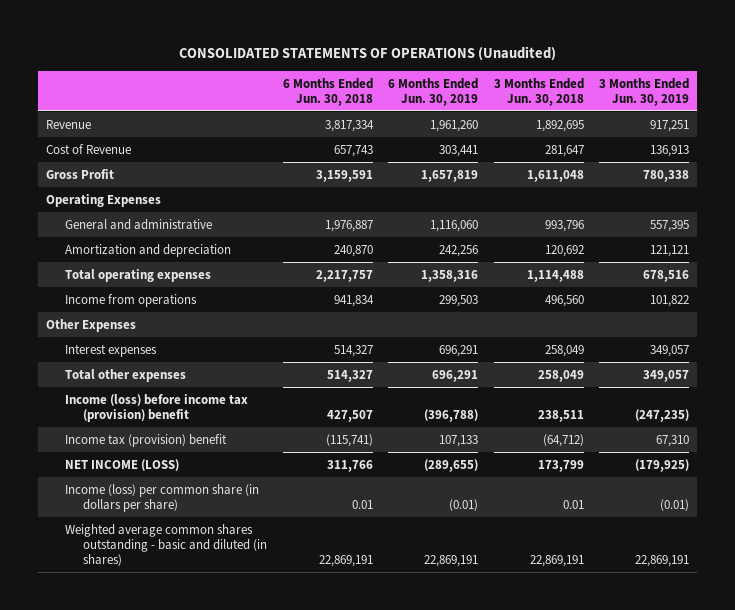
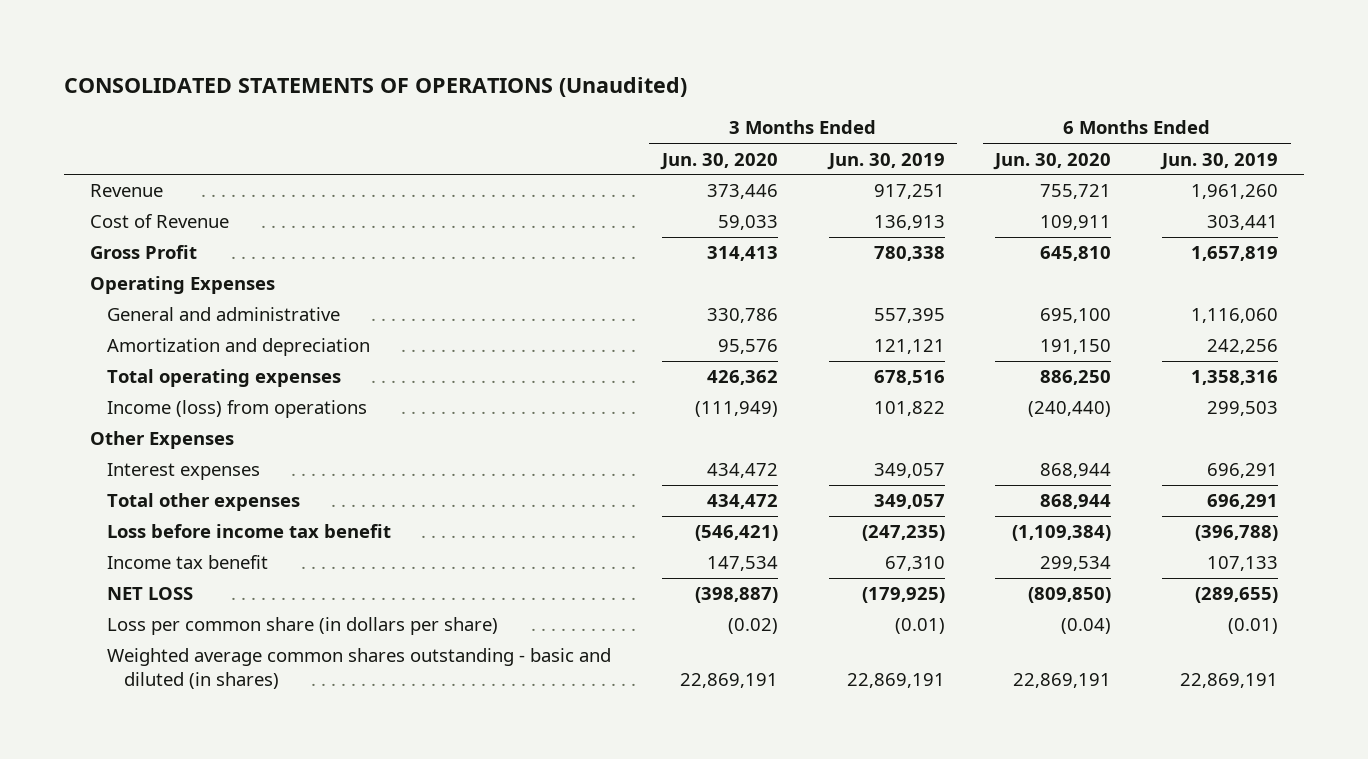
- | 6 Months Ended Jun. 30, 2018 | 6 Months Ended Jun. 30, 2019 | 3 Months Ended Jun. 30, 2018 | 3 Months Ended Jun. 30, 2019
+ | 3 Months Ended Jun. 30, 2020 | 3 Months Ended Jun. 30, 2019 | 6 Months Ended Jun. 30, 2020 | 6 Months Ended Jun. 30, 2019
- Income from operations | 941,834 | 299,503 | 496,560 | 101,822
+ Income (loss) from operations | (111,949) | 101,822 | (240,440) | 299,503
- Income (loss) before income tax (provision) benefit | 427,507 | (396,788) | 238,511 | (247,235)
- Income tax (provision) benefit | (115,741) | 107,133 | (64,712) | 67,310
- NET INCOME (LOSS) | 311,766 | (289,655) | 173,799 | (179,925)
- Income (loss) per common share (in dollars per share) | 0.01 | (0.01) | 0.01 | (0.01)
+ Loss before income tax benefit | (546,421) | (247,235) | (1,109,384) | (396,788)
+ Income tax benefit | 147,534 | 67,310 | 299,534 | 107,133
+ NET LOSS | (398,887) | (179,925) | (809,850) | (289,655)
+ Loss per common share (in dollars per share) | (0.02) | (0.01) | (0.04) | (0.01)

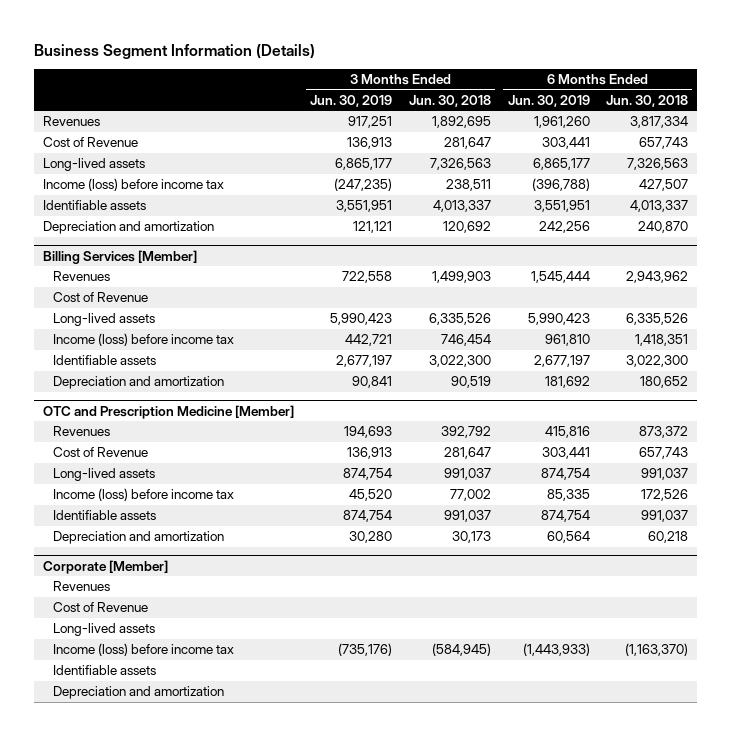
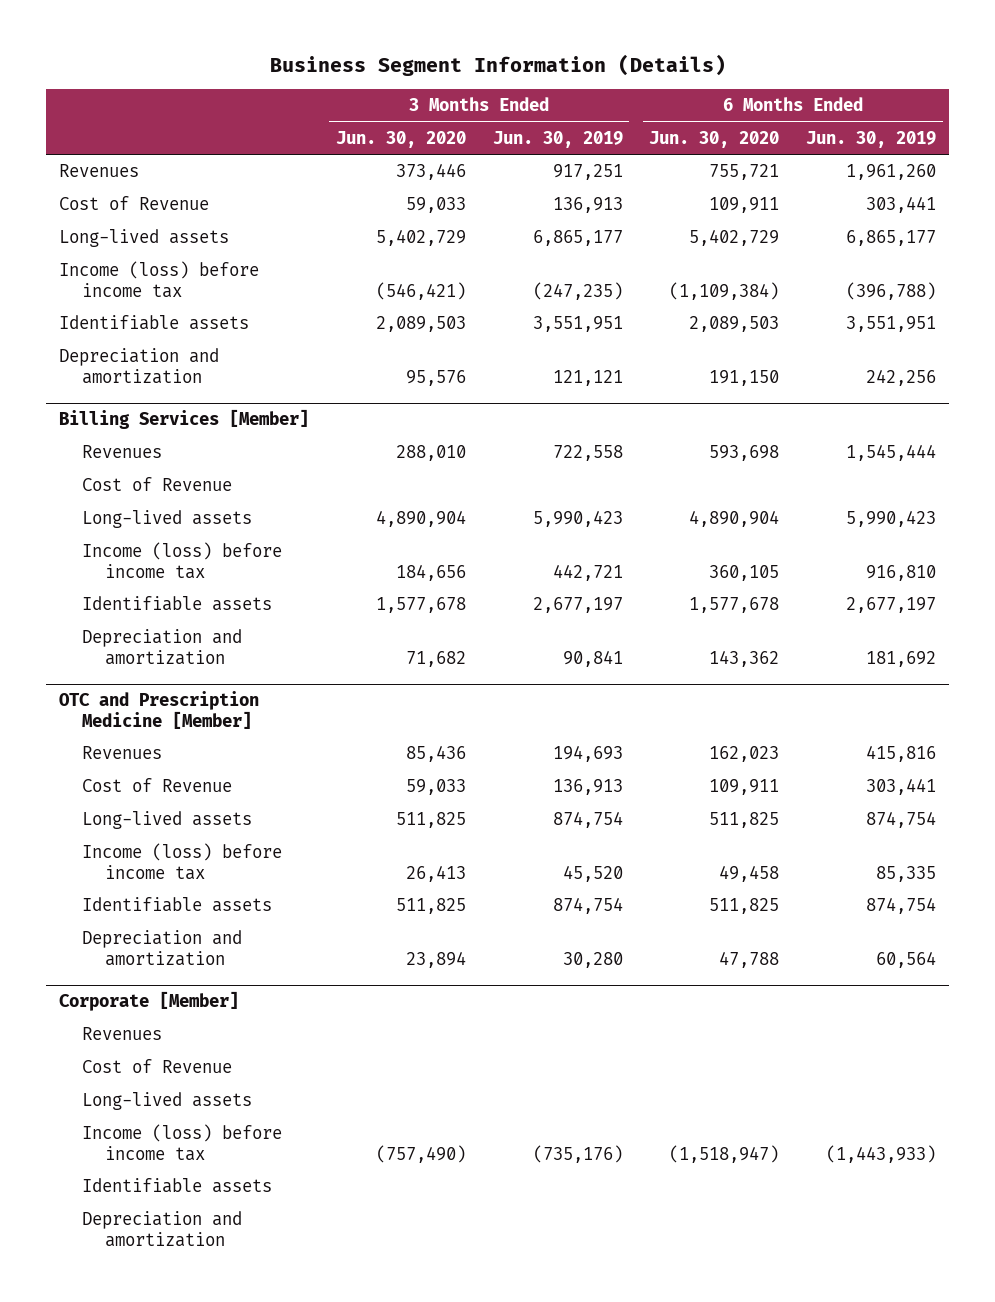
- | 3 Months Ended Jun. 30, 2019 | 3 Months Ended Jun. 30, 2018 | 6 Months Ended Jun. 30, 2019 | 6 Months Ended Jun. 30, 2018
+ | 3 Months Ended Jun. 30, 2020 | 3 Months Ended Jun. 30, 2019 | 6 Months Ended Jun. 30, 2020 | 6 Months Ended Jun. 30, 2019
@ Billing Services [Member]
- Income (loss) before income tax | 442,721 | 746,454 | 961,810 | 1,418,351
+ Income (loss) before income tax | 184,656 | 442,721 | 360,105 | 916,810

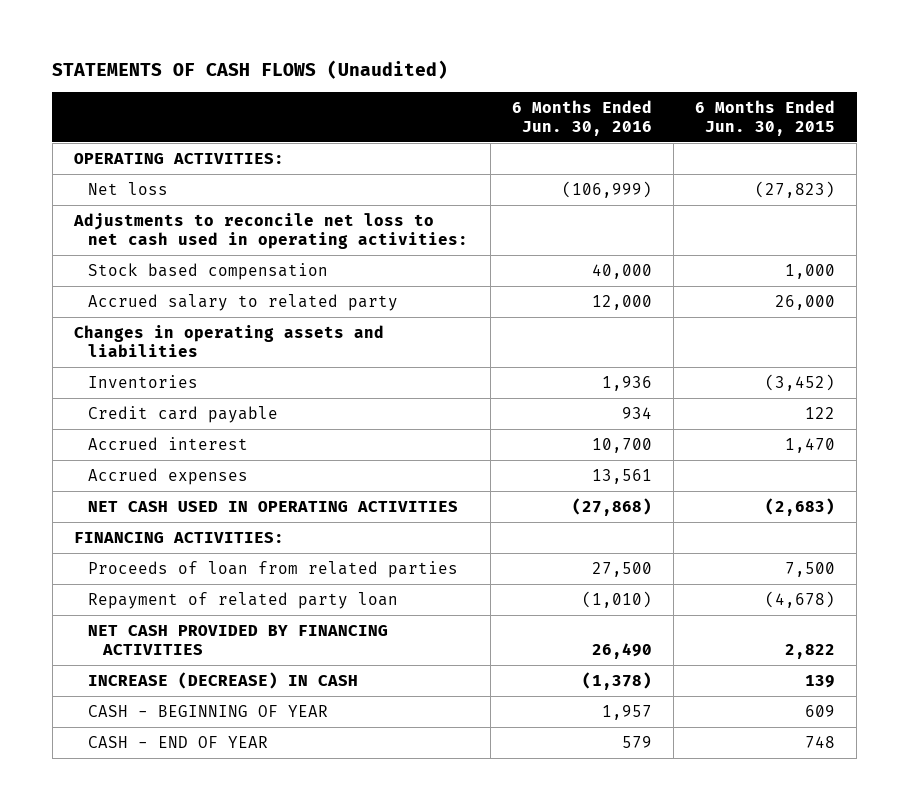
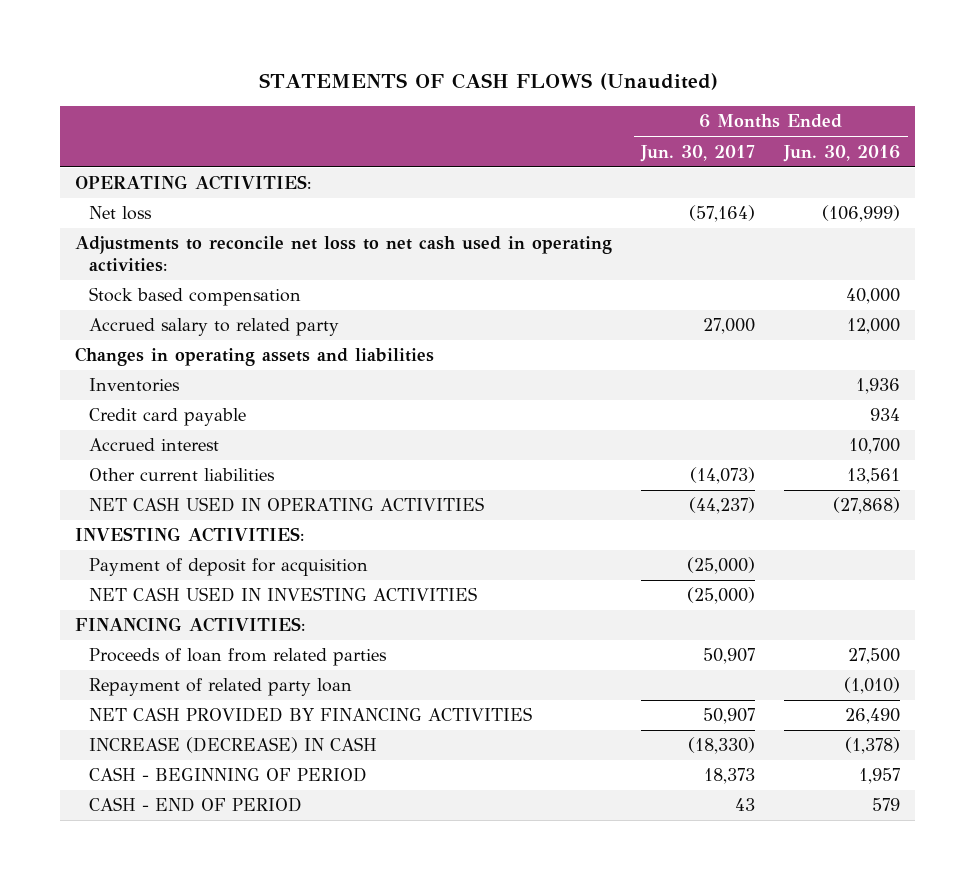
- | 6 Months Ended Jun. 30, 2016 | 6 Months Ended Jun. 30, 2015
+ | 6 Months Ended Jun. 30, 2017 | 6 Months Ended Jun. 30, 2016
- Accrued expenses | 13,561 |
+ Other current liabilities | (14,073) | 13,561
+ INVESTING ACTIVITIES:
+ Payment of deposit for acquisition | (25,000) |
+ NET CASH USED IN INVESTING ACTIVITIES | (25,000) |
- CASH - BEGINNING OF YEAR | 1,957 | 609
- CASH - END OF YEAR | 579 | 748
+ CASH - BEGINNING OF PERIOD | 18,373 | 1,957
+ CASH - END OF PERIOD | 43 | 579

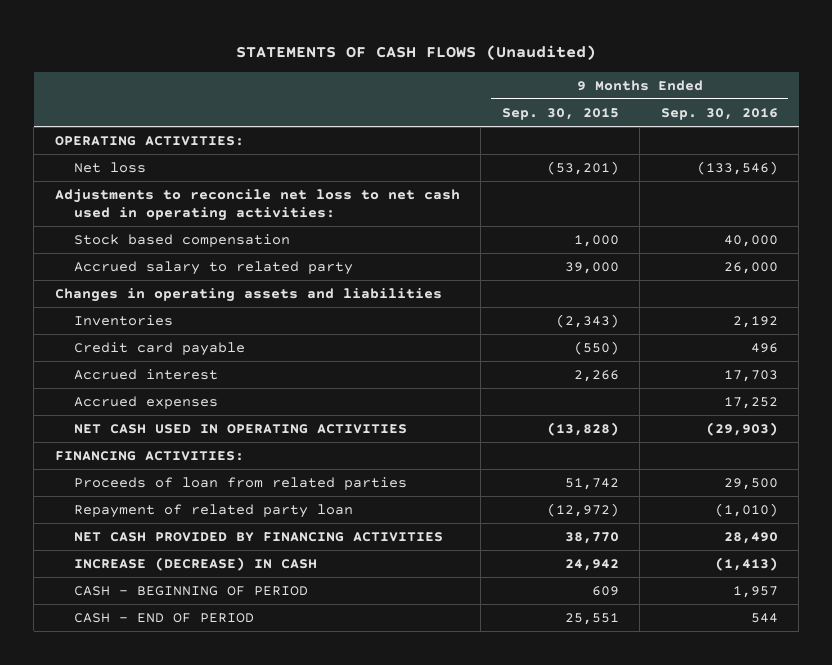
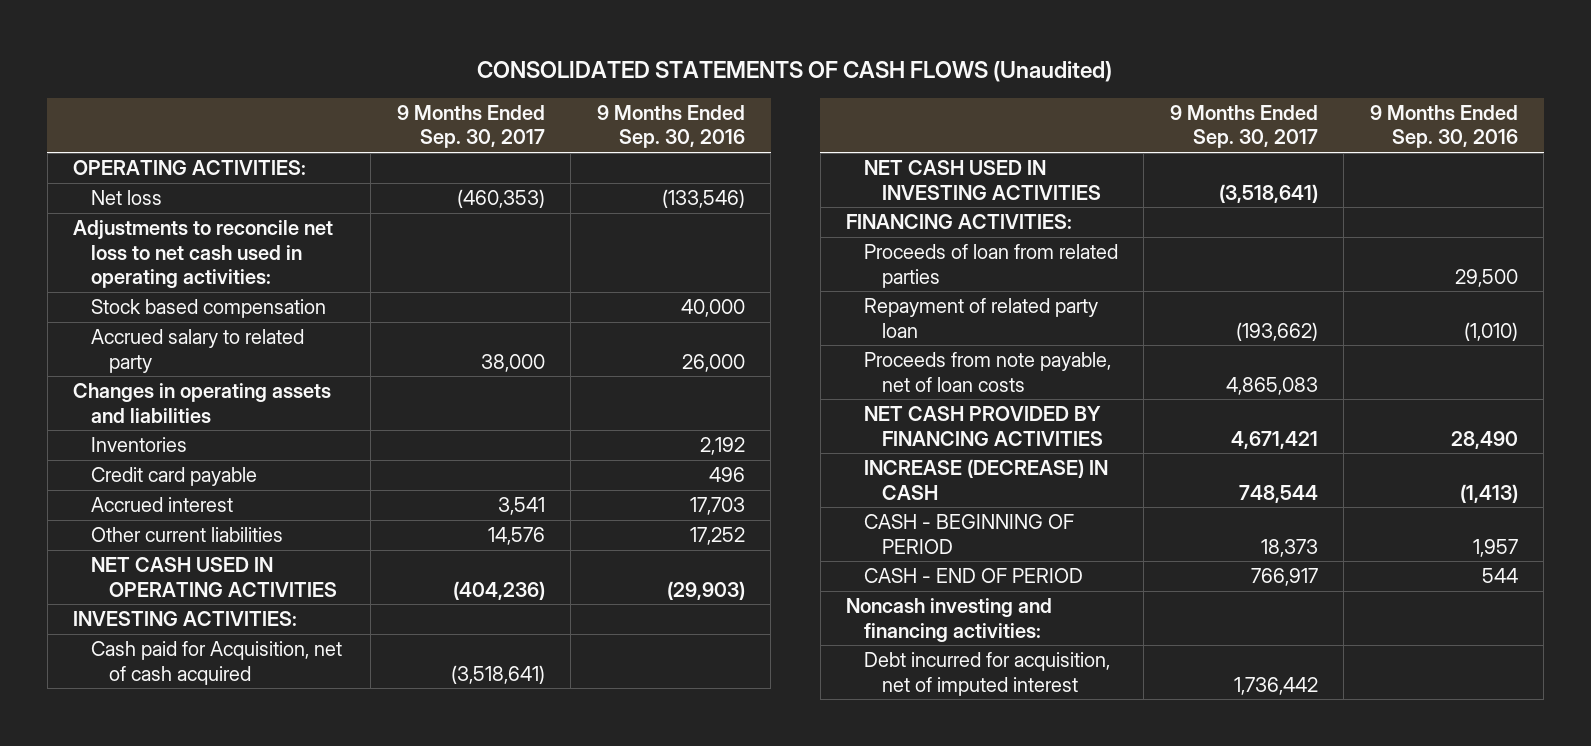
- STATEMENTS OF CASH FLOWS (Unaudited)
+ CONSOLIDATED STATEMENTS OF CASH FLOWS (Unaudited)
- | 9 Months Ended Sep. 30, 2015 | 9 Months Ended Sep. 30, 2016
+ | 9 Months Ended Sep. 30, 2017 | 9 Months Ended Sep. 30, 2016
- Accrued expenses | | 17,252
+ Other current liabilities | 14,576 | 17,252
+ INVESTING ACTIVITIES:
+ Cash paid for Acquisition, net of cash acquired | (3,518,641) |
+ NET CASH USED IN INVESTING ACTIVITIES | (3,518,641) |
+ Proceeds from note payable, net of loan costs | 4,865,083 |
+ Noncash investing and financing activities:
+ Debt incurred for acquisition, net of imputed interest | 1,736,442 |

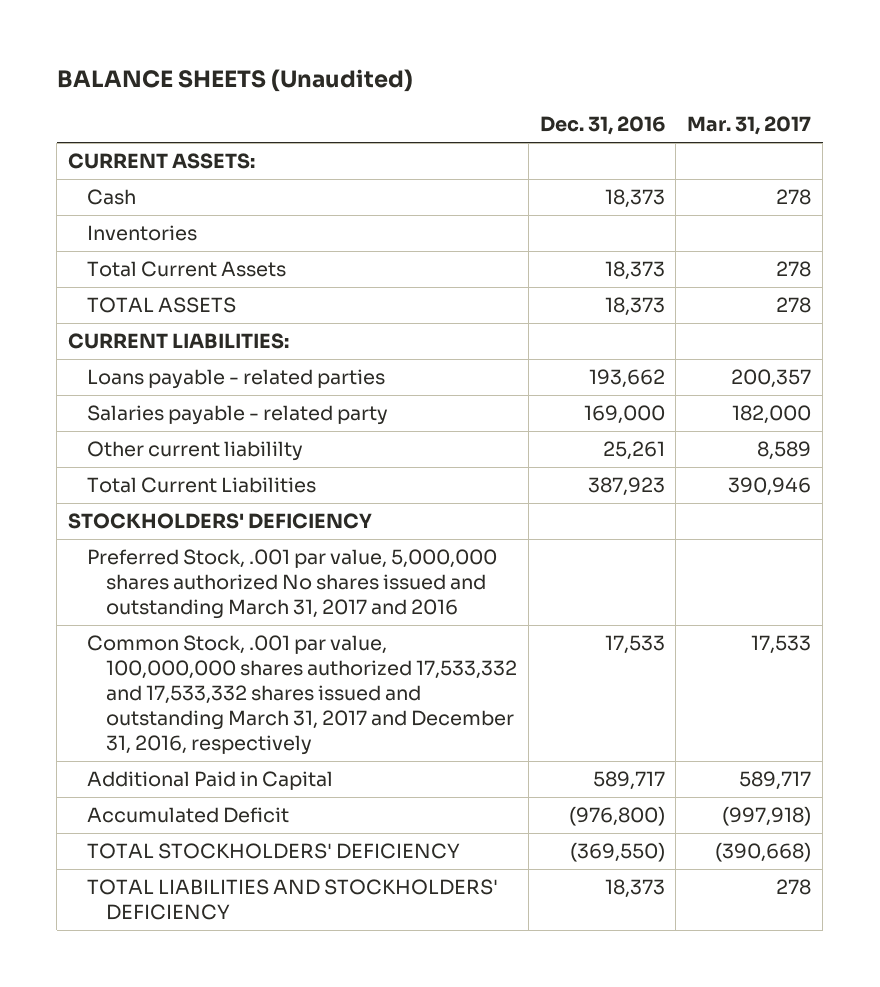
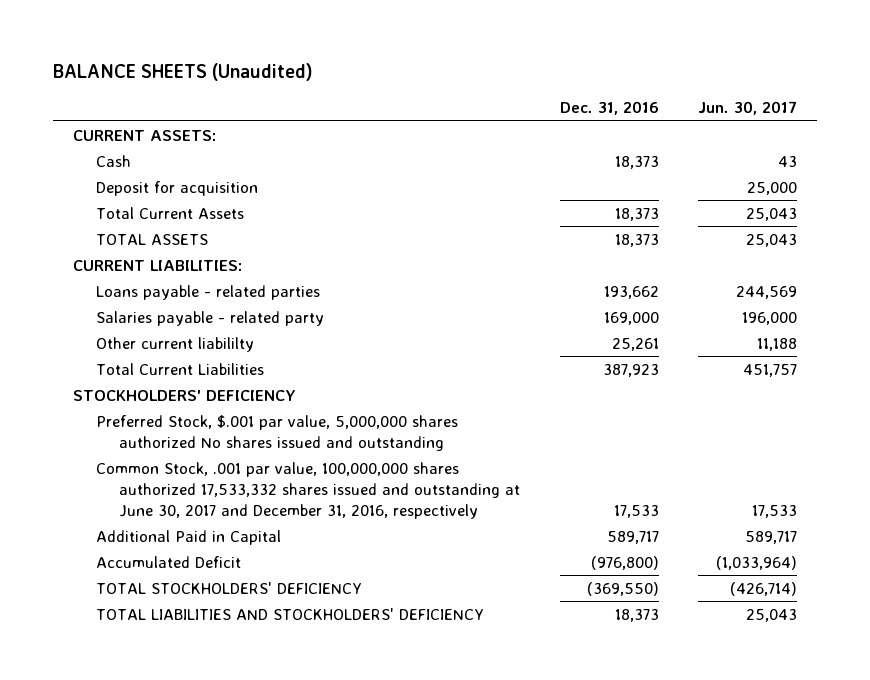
- | Dec. 31, 2016 | Mar. 31, 2017
+ | Dec. 31, 2016 | Jun. 30, 2017
- Inventories
+ Deposit for acquisition | | 25,000
- Preferred Stock, .001 par value, 5,000,000 shares authorized No shares issued and outstanding March 31, 2017 and 2016
- Common Stock, .001 par value, 100,000,000 shares authorized 17,533,332 and 17,533,332 shares issued and outstanding March 31, 2017 and December 31, 2016, respectively | 17,533 | 17,533
+ Preferred Stock, $.001 par value, 5,000,000 shares authorized No shares issued and outstanding
+ Common Stock, .001 par value, 100,000,000 shares authorized 17,533,332 shares issued and outstanding at June 30, 2017 and December 31, 2016, respectively | 17,533 | 17,533

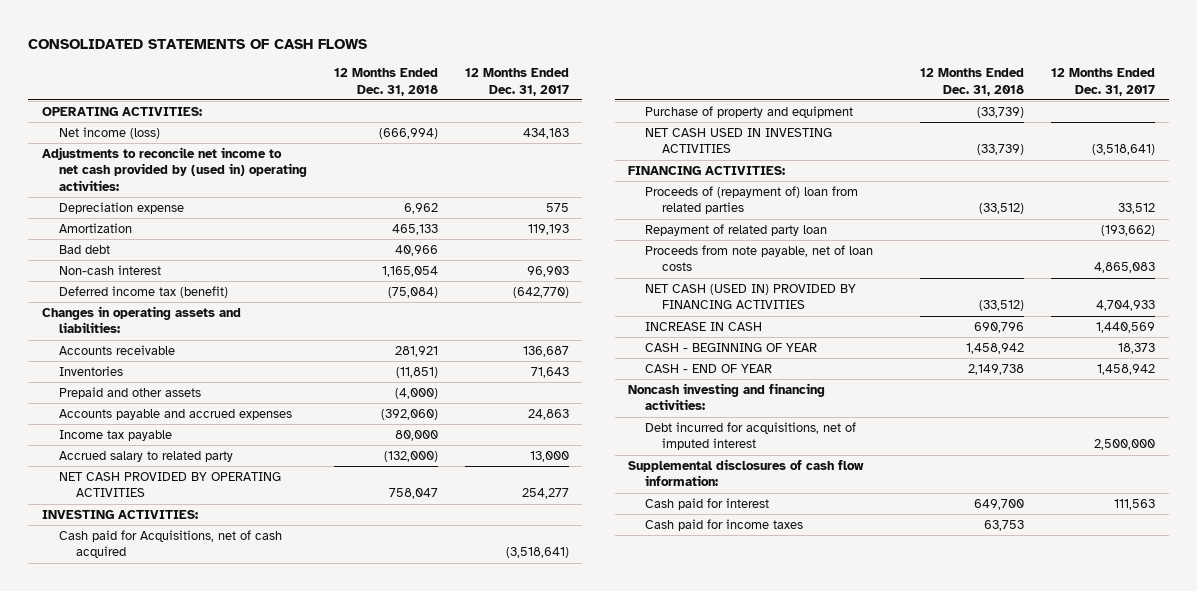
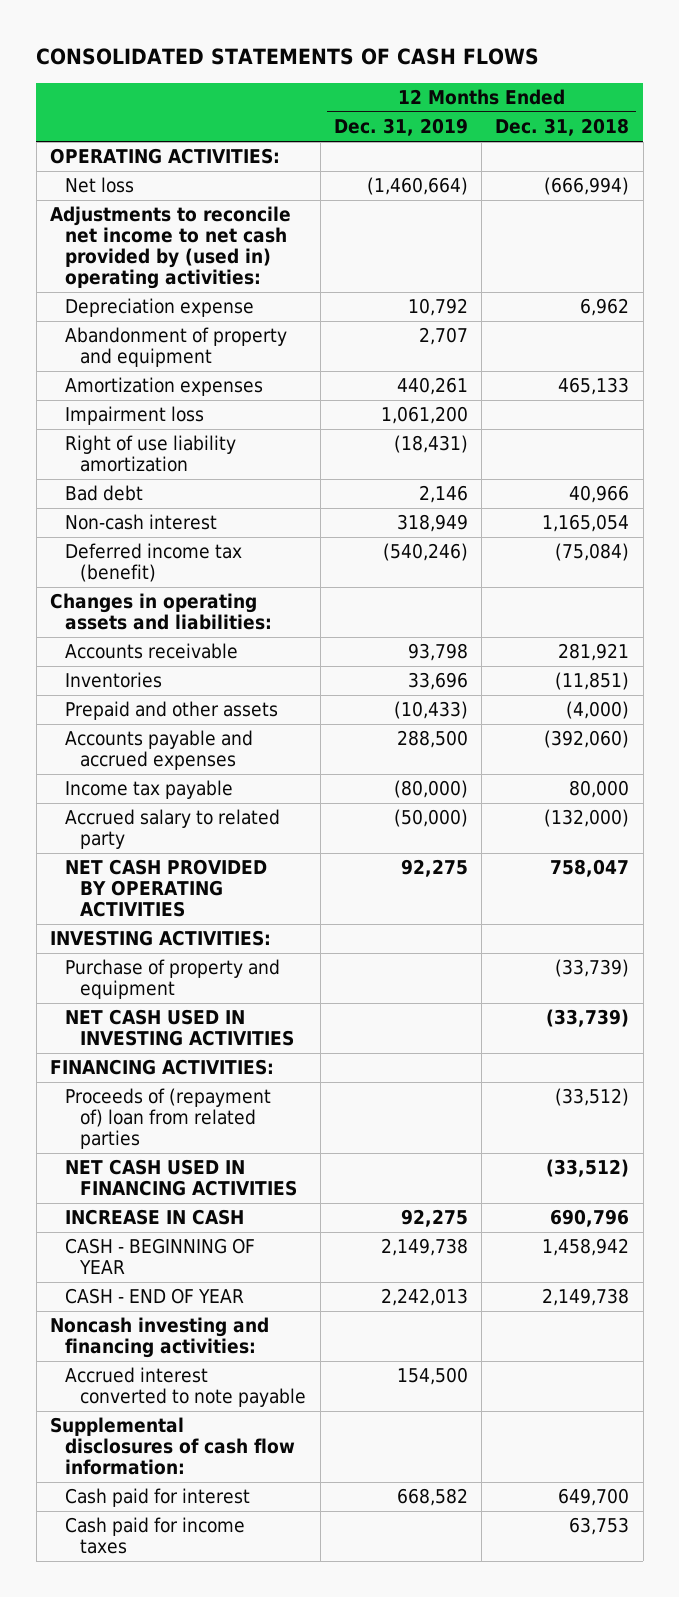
- | 12 Months Ended Dec. 31, 2018 | 12 Months Ended Dec. 31, 2017
+ | 12 Months Ended Dec. 31, 2019 | 12 Months Ended Dec. 31, 2018
- Net income (loss) | (666,994) | 434,183
+ Net loss | (1,460,664) | (666,994)
- Amortization | 465,133 | 119,193
+ Abandonment of property and equipment | 2,707 |
+ Amortization expenses | 440,261 | 465,133
+ Impairment loss | 1,061,200 |
+ Right of use liability amortization | (18,431) |
- Cash paid for Acquisitions, net of cash acquired | | (3,518,641)
- Repayment of related party loan | | (193,662)
- Proceeds from note payable, net of loan costs | | 4,865,083
- NET CASH (USED IN) PROVIDED BY FINANCING ACTIVITIES | (33,512) | 4,704,933
+ NET CASH USED IN FINANCING ACTIVITIES | | (33,512)
- Debt incurred for acquisitions, net of imputed interest | | 2,500,000
+ Accrued interest converted to note payable | 154,500 |

